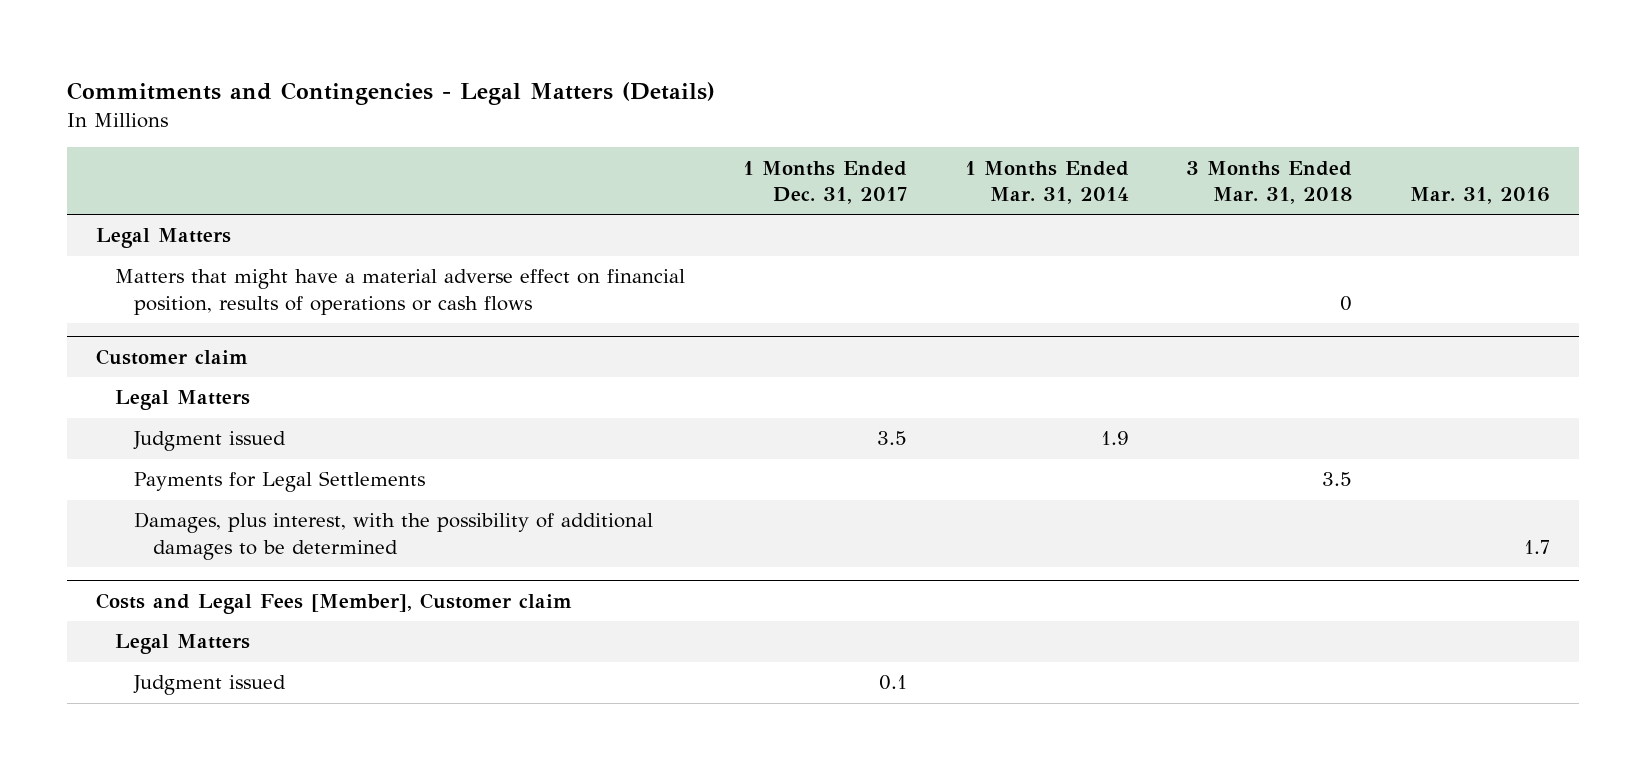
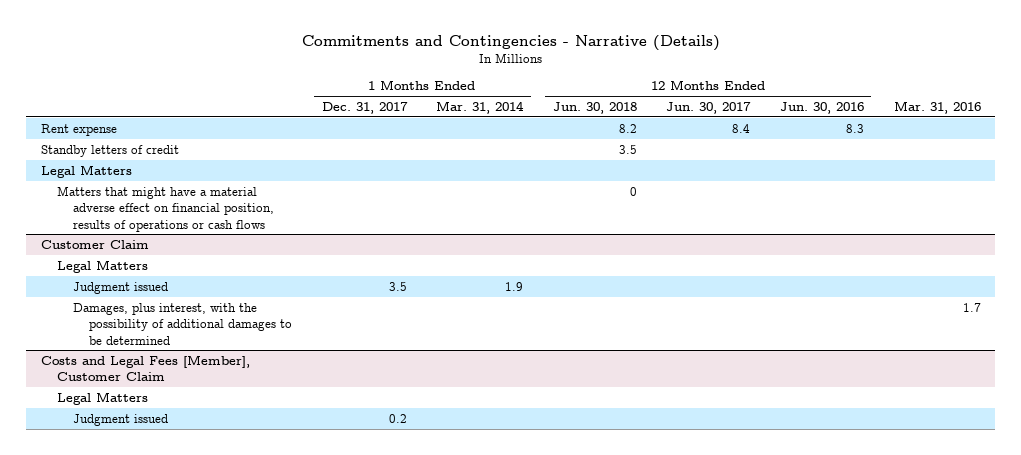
- Commitments and Contingencies - Legal Matters (Details)
+ Commitments and Contingencies - Narrative (Details)
- | 1 Months Ended Dec. 31, 2017 | 1 Months Ended Mar. 31, 2014 | 3 Months Ended Mar. 31, 2018 | Mar. 31, 2016
+ | 1 Months Ended Dec. 31, 2017 | 1 Months Ended Mar. 31, 2014 | 12 Months Ended Jun. 30, 2018 | 12 Months Ended Jun. 30, 2017 | 12 Months Ended Jun. 30, 2016 | Mar. 31, 2016
+ Rent expense | | | 8.2 | 8.4 | 8.3 |
+ Standby letters of credit | | | 3.5 | | |
- Customer claim
+ Customer Claim
- Payments for Legal Settlements | | | 3.5 |
- Costs and Legal Fees [Member], Customer claim
+ Costs and Legal Fees [Member], Customer Claim
- Judgment issued | 0.1 | | |
+ Judgment issued | 0.2 | | | | |

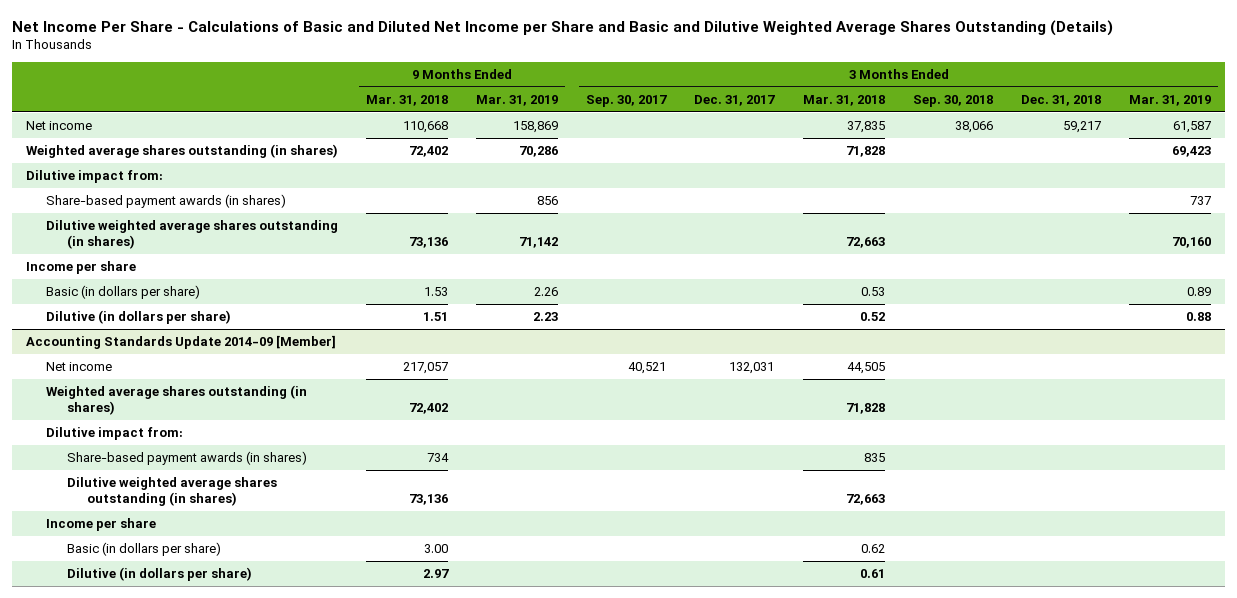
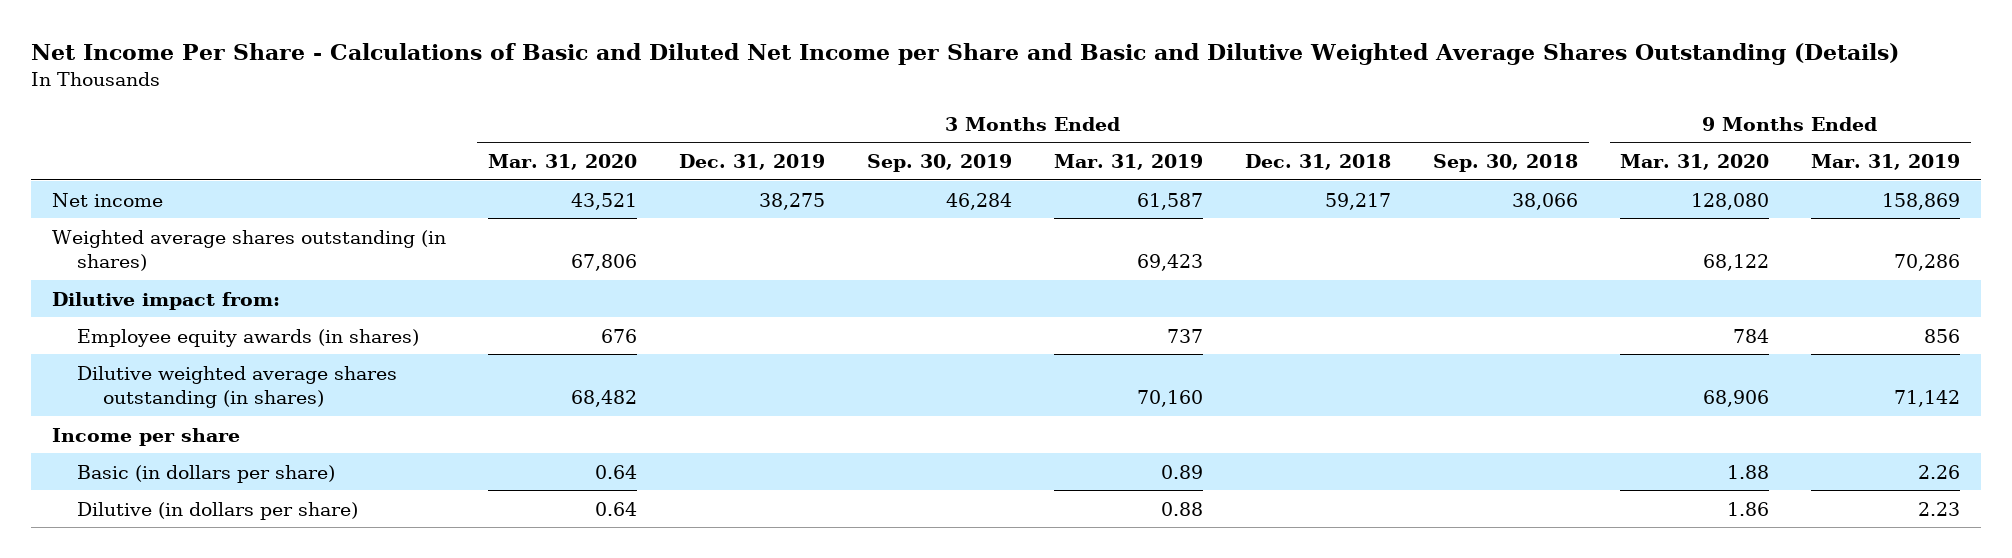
- | 9 Months Ended Mar. 31, 2018 | 9 Months Ended Mar. 31, 2019 | 3 Months Ended Sep. 30, 2017 | 3 Months Ended Dec. 31, 2017 | 3 Months Ended Mar. 31, 2018 | 3 Months Ended Sep. 30, 2018 | 3 Months Ended Dec. 31, 2018 | 3 Months Ended Mar. 31, 2019
+ | 3 Months Ended Mar. 31, 2020 | 3 Months Ended Dec. 31, 2019 | 3 Months Ended Sep. 30, 2019 | 3 Months Ended Mar. 31, 2019 | 3 Months Ended Dec. 31, 2018 | 3 Months Ended Sep. 30, 2018 | 9 Months Ended Mar. 31, 2020 | 9 Months Ended Mar. 31, 2019
- Share-based payment awards (in shares) | | 856 | | | | | | 737
+ Employee equity awards (in shares) | 676 | | | 737 | | | 784 | 856
- Accounting Standards Update 2014-09 [Member]
- Net income | 217,057 | | 40,521 | 132,031 | 44,505 | | |
- Weighted average shares outstanding (in shares) | 72,402 | | | | 71,828 | | |
- Dilutive impact from:
- Share-based payment awards (in shares) | 734 | | | | 835 | | |
- Dilutive weighted average shares outstanding (in shares) | 73,136 | | | | 72,663 | | |
- Income per share
- Basic (in dollars per share) | 3.00 | | | | 0.62 | | |
- Dilutive (in dollars per share) | 2.97 | | | | 0.61 | | |

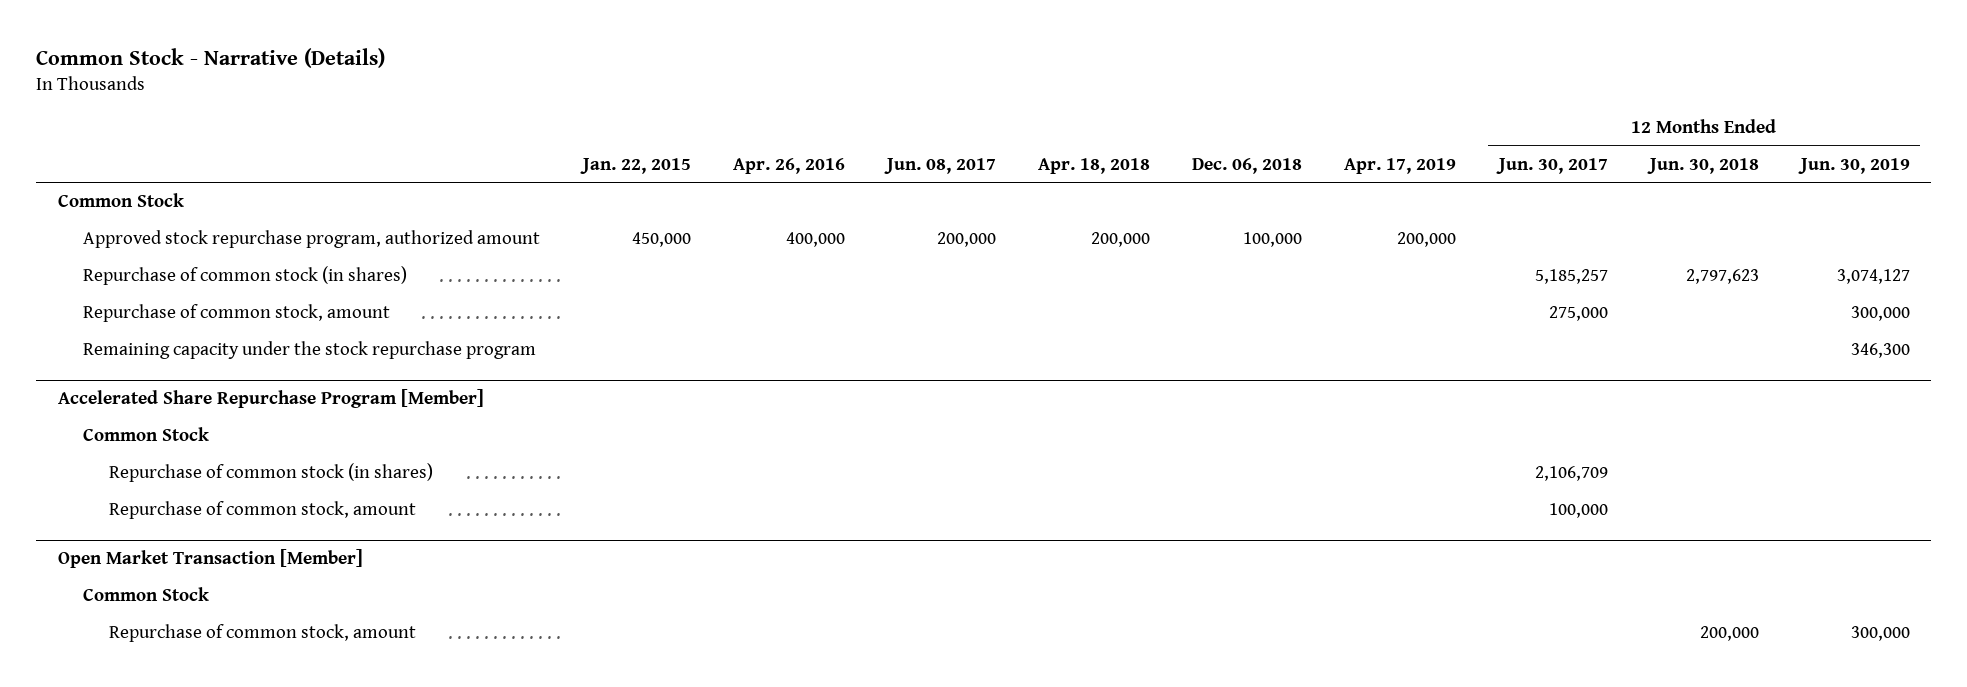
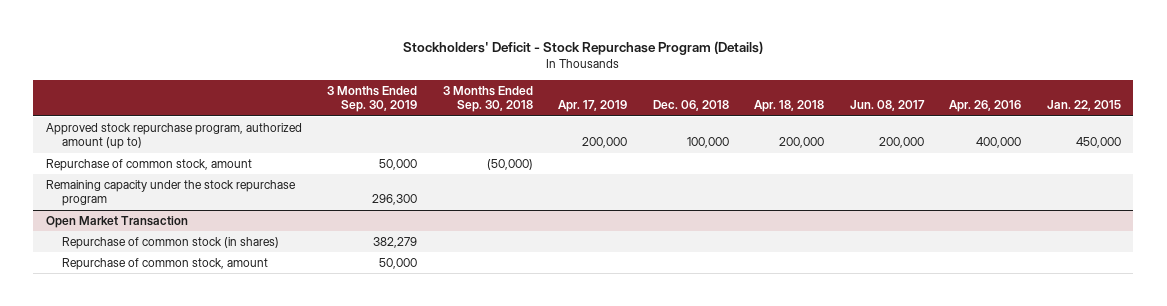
- Common Stock - Narrative (Details)
+ Stockholders' Deficit - Stock Repurchase Program (Details)
- | Jan. 22, 2015 | Apr. 26, 2016 | Jun. 08, 2017 | Apr. 18, 2018 | Dec. 06, 2018 | Apr. 17, 2019 | 12 Months Ended Jun. 30, 2017 | 12 Months Ended Jun. 30, 2018 | 12 Months Ended Jun. 30, 2019
+ | 3 Months Ended Sep. 30, 2019 | 3 Months Ended Sep. 30, 2018 | Apr. 17, 2019 | Dec. 06, 2018 | Apr. 18, 2018 | Jun. 08, 2017 | Apr. 26, 2016 | Jan. 22, 2015
- Common Stock
- Approved stock repurchase program, authorized amount | 450,000 | 400,000 | 200,000 | 200,000 | 100,000 | 200,000 | | |
- Repurchase of common stock (in shares) | | | | | | | 5,185,257 | 2,797,623 | 3,074,127
+ Approved stock repurchase program, authorized amount (up to) | | | 200,000 | 100,000 | 200,000 | 200,000 | 400,000 | 450,000
- Accelerated Share Repurchase Program [Member]
- Common Stock
- Repurchase of common stock (in shares) | | | | | | | 2,106,709 | |
- Repurchase of common stock, amount | | | | | | | 100,000 | |
- Open Market Transaction [Member]
- Common Stock
+ Open Market Transaction
+ Repurchase of common stock (in shares) | 382,279 | | | | | | |

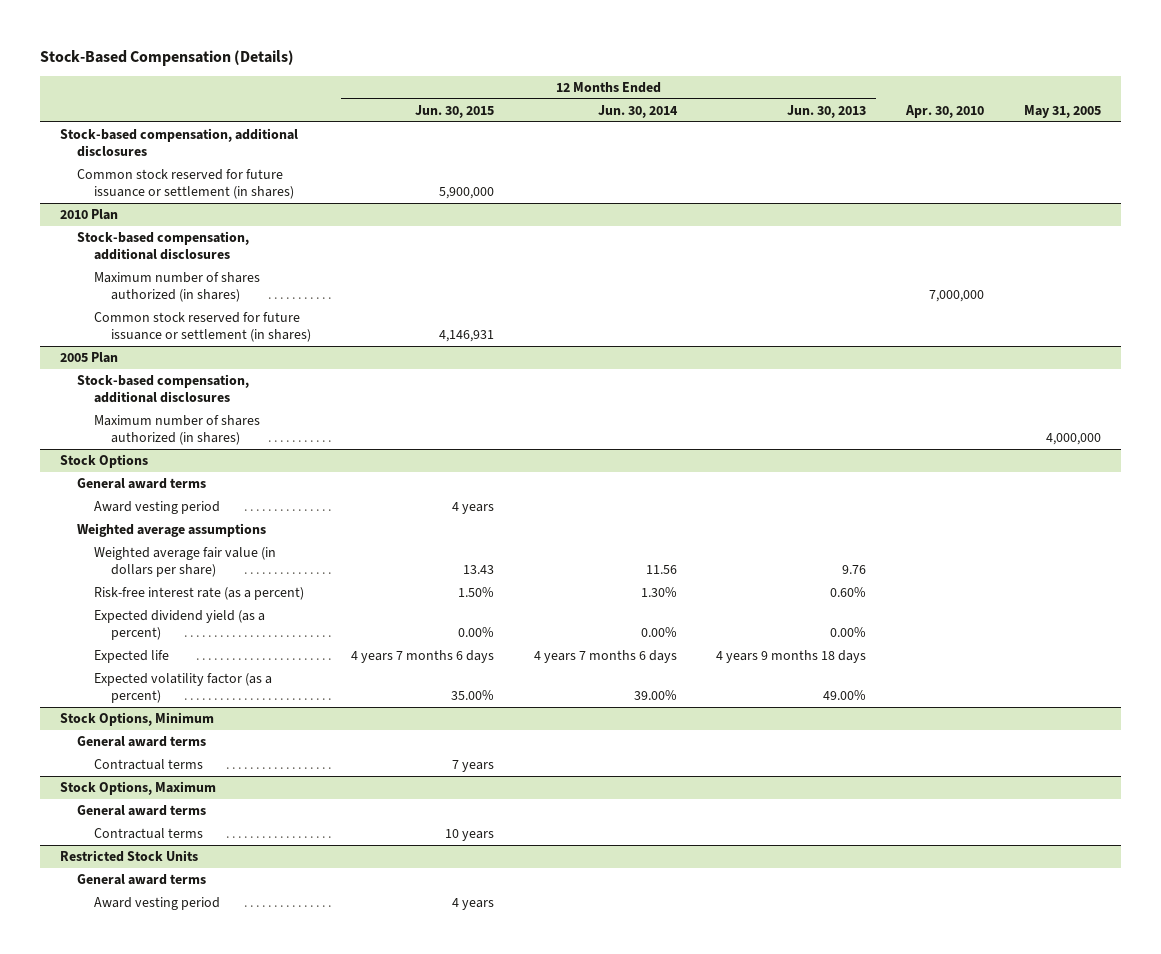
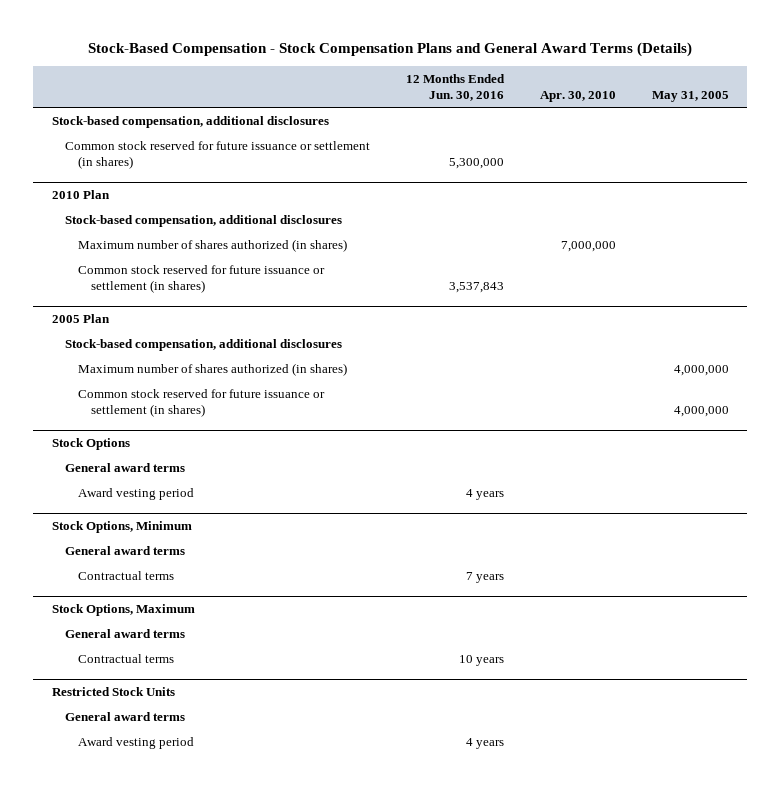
- Stock-Based Compensation (Details)
+ Stock-Based Compensation - Stock Compensation Plans and General Award Terms (Details)
- | 12 Months Ended Jun. 30, 2015 | 12 Months Ended Jun. 30, 2014 | 12 Months Ended Jun. 30, 2013 | Apr. 30, 2010 | May 31, 2005
+ | 12 Months Ended Jun. 30, 2016 | Apr. 30, 2010 | May 31, 2005
@ 2005 Plan
+ Common stock reserved for future issuance or settlement (in shares) | | | 4,000,000
@ Stock Options
- Weighted average assumptions
- Weighted average fair value (in dollars per share) | 13.43 | 11.56 | 9.76 | |
- Risk-free interest rate (as a percent) | 1.50% | 1.30% | 0.60% | |
- Expected dividend yield (as a percent) | 0.00% | 0.00% | 0.00% | |
- Expected life | 4 years 7 months 6 days | 4 years 7 months 6 days | 4 years 9 months 18 days | |
- Expected volatility factor (as a percent) | 35.00% | 39.00% | 49.00% | |

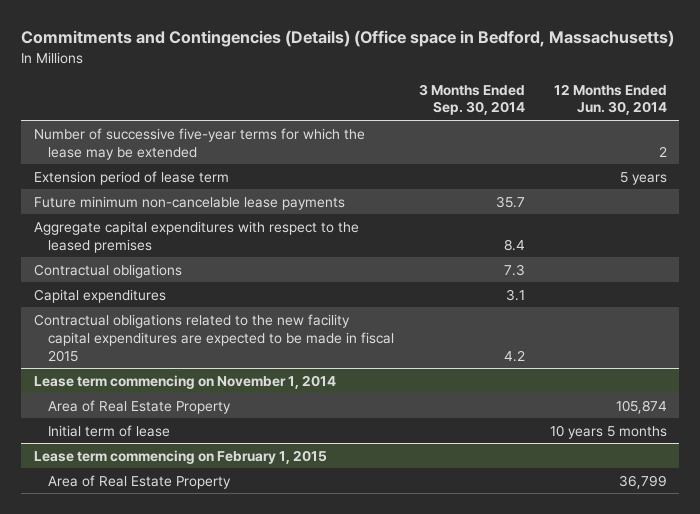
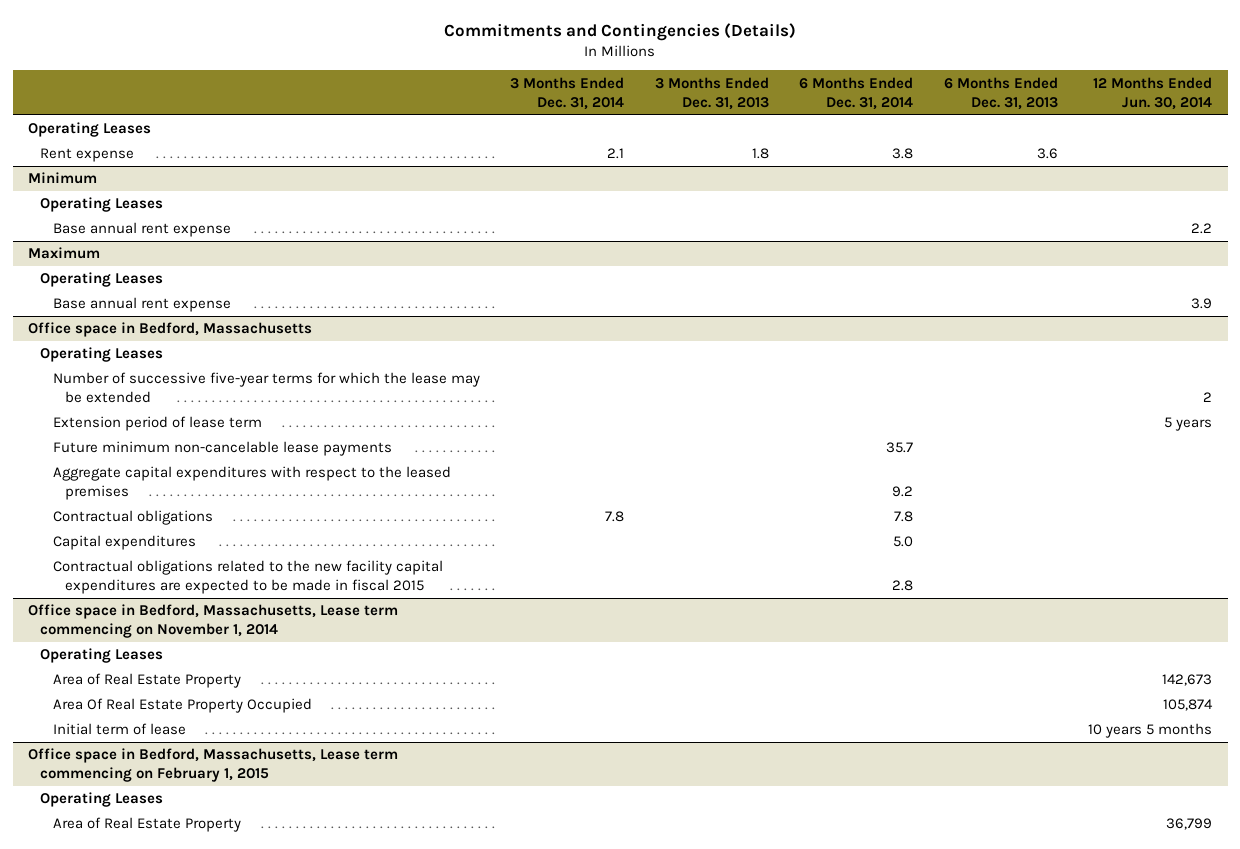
- Commitments and Contingencies (Details) (Office space in Bedford, Massachusetts)
+ Commitments and Contingencies (Details)
- | 3 Months Ended Sep. 30, 2014 | 12 Months Ended Jun. 30, 2014
+ | 3 Months Ended Dec. 31, 2014 | 3 Months Ended Dec. 31, 2013 | 6 Months Ended Dec. 31, 2014 | 6 Months Ended Dec. 31, 2013 | 12 Months Ended Jun. 30, 2014
- Number of successive five-year terms for which the lease may be extended | | 2
- Extension period of lease term | | 5 years
- Future minimum non-cancelable lease payments | 35.7 |
- Aggregate capital expenditures with respect to the leased premises | 8.4 |
- Contractual obligations | 7.3 |
- Capital expenditures | 3.1 |
- Contractual obligations related to the new facility capital expenditures are expected to be made in fiscal 2015 | 4.2 |
- Lease term commencing on November 1, 2014
- Area of Real Estate Property | | 105,874
+ Operating Leases
+ Rent expense | 2.1 | 1.8 | 3.8 | 3.6 |
+ Minimum
+ Operating Leases
+ Base annual rent expense | | | | | 2.2
+ Maximum
+ Operating Leases
+ Base annual rent expense | | | | | 3.9
+ Office space in Bedford, Massachusetts
+ Operating Leases
+ Number of successive five-year terms for which the lease may be extended | | | | | 2
+ Extension period of lease term | | | | | 5 years
+ Future minimum non-cancelable lease payments | | | 35.7 | |
+ Aggregate capital expenditures with respect to the leased premises | | | 9.2 | |
+ Contractual obligations | 7.8 | | 7.8 | |
+ Capital expenditures | | | 5.0 | |
+ Contractual obligations related to the new facility capital expenditures are expected to be made in fiscal 2015 | | | 2.8 | |
+ Office space in Bedford, Massachusetts, Lease term commencing on November 1, 2014
+ Operating Leases
+ Area of Real Estate Property | | | | | 142,673
+ Area Of Real Estate Property Occupied | | | | | 105,874
- Lease term commencing on February 1, 2015
+ Office space in Bedford, Massachusetts, Lease term commencing on February 1, 2015
+ Operating Leases

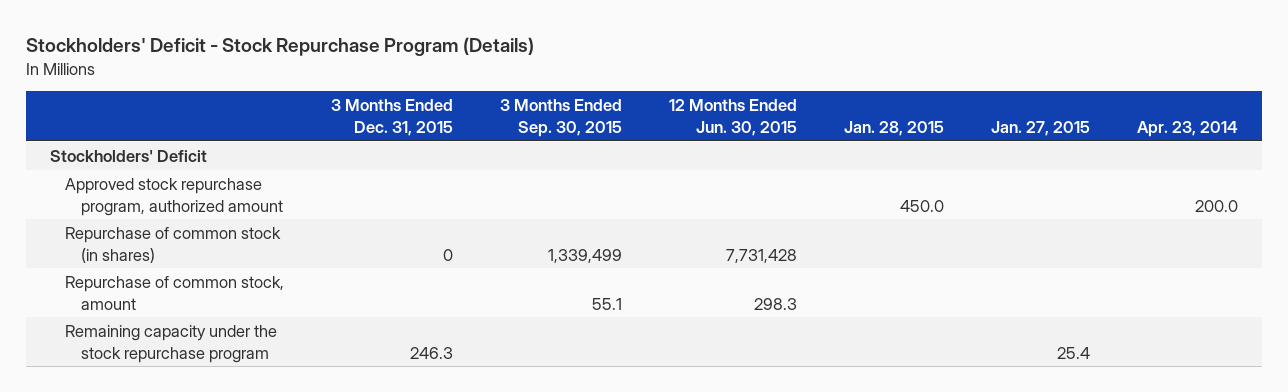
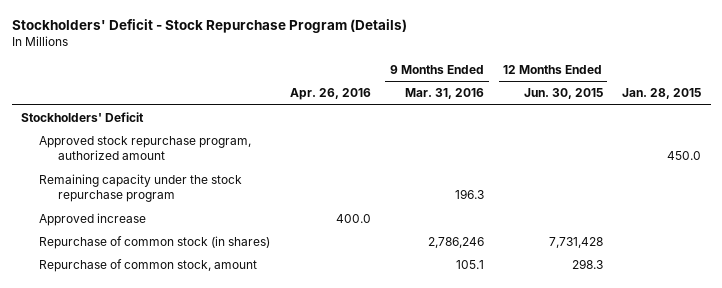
- | 3 Months Ended Dec. 31, 2015 | 3 Months Ended Sep. 30, 2015 | 12 Months Ended Jun. 30, 2015 | Jan. 28, 2015 | Jan. 27, 2015 | Apr. 23, 2014
+ | Apr. 26, 2016 | 9 Months Ended Mar. 31, 2016 | 12 Months Ended Jun. 30, 2015 | Jan. 28, 2015
moved up: Remaining capacity under the stock repurchase program | | 196.3 | |
+ Approved increase | 400.0 | | |

